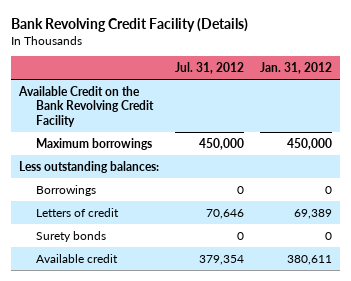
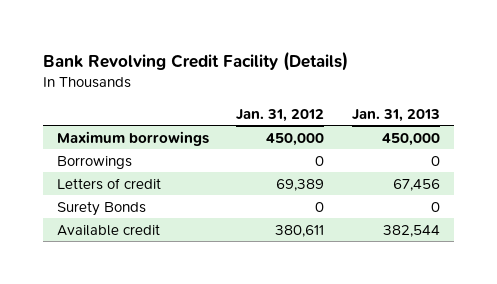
- | Jul. 31, 2012 | Jan. 31, 2012
+ | Jan. 31, 2012 | Jan. 31, 2013
- Available Credit on the Bank Revolving Credit Facility
- Less outstanding balances:
- Surety bonds | 0 | 0
+ Surety Bonds | 0 | 0

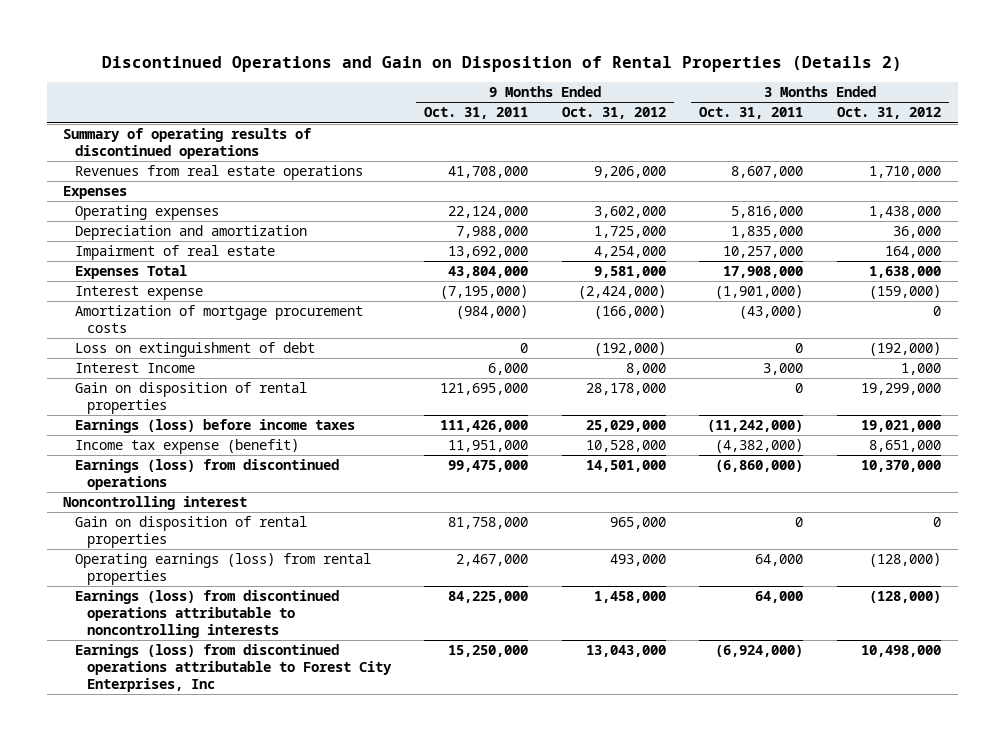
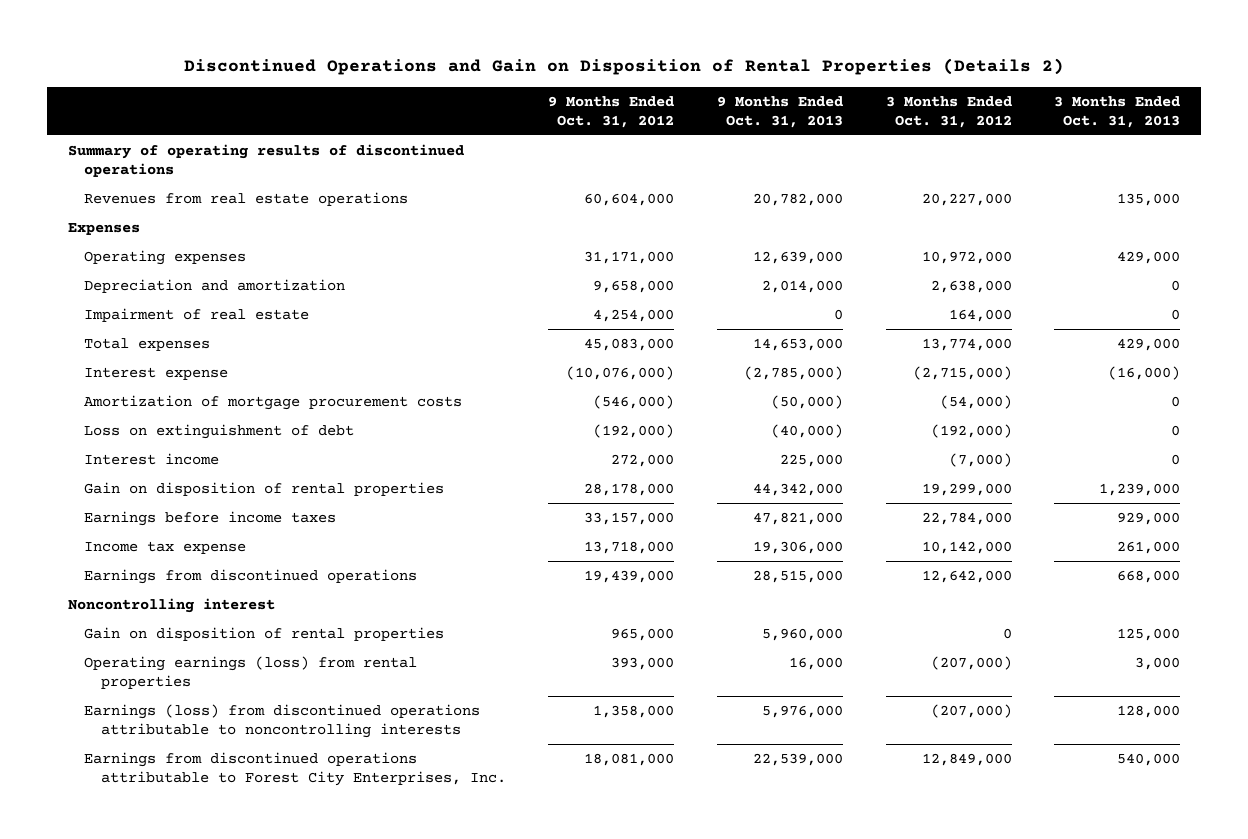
- | 9 Months Ended Oct. 31, 2011 | 9 Months Ended Oct. 31, 2012 | 3 Months Ended Oct. 31, 2011 | 3 Months Ended Oct. 31, 2012
+ | 9 Months Ended Oct. 31, 2012 | 9 Months Ended Oct. 31, 2013 | 3 Months Ended Oct. 31, 2012 | 3 Months Ended Oct. 31, 2013
- Revenues from real estate operations | 41,708,000 | 9,206,000 | 8,607,000 | 1,710,000
+ Revenues from real estate operations | 60,604,000 | 20,782,000 | 20,227,000 | 135,000
- Operating expenses | 22,124,000 | 3,602,000 | 5,816,000 | 1,438,000
- Depreciation and amortization | 7,988,000 | 1,725,000 | 1,835,000 | 36,000
+ Operating expenses | 31,171,000 | 12,639,000 | 10,972,000 | 429,000
+ Depreciation and amortization | 9,658,000 | 2,014,000 | 2,638,000 | 0
- Expenses Total | 43,804,000 | 9,581,000 | 17,908,000 | 1,638,000
- Interest expense | (7,195,000) | (2,424,000) | (1,901,000) | (159,000)
- Amortization of mortgage procurement costs | (984,000) | (166,000) | (43,000) | 0
+ Total expenses | 45,083,000 | 14,653,000 | 13,774,000 | 429,000
+ Interest expense | (10,076,000) | (2,785,000) | (2,715,000) | (16,000)
+ Amortization of mortgage procurement costs | (546,000) | (50,000) | (54,000) | 0
- Interest Income | 6,000 | 8,000 | 3,000 | 1,000
+ Interest income | 272,000 | 225,000 | (7,000) | 0
- Earnings (loss) before income taxes | 111,426,000 | 25,029,000 | (11,242,000) | 19,021,000
- Income tax expense (benefit) | 11,951,000 | 10,528,000 | (4,382,000) | 8,651,000
- Earnings (loss) from discontinued operations | 99,475,000 | 14,501,000 | (6,860,000) | 10,370,000
+ Earnings before income taxes | 33,157,000 | 47,821,000 | 22,784,000 | 929,000
+ Income tax expense | 13,718,000 | 19,306,000 | 10,142,000 | 261,000
+ Earnings from discontinued operations | 19,439,000 | 28,515,000 | 12,642,000 | 668,000
- Operating earnings (loss) from rental properties | 2,467,000 | 493,000 | 64,000 | (128,000)
- Earnings (loss) from discontinued operations attributable to noncontrolling interests | 84,225,000 | 1,458,000 | 64,000 | (128,000)
- Earnings (loss) from discontinued operations attributable to Forest City Enterprises, Inc | 15,250,000 | 13,043,000 | (6,924,000) | 10,498,000
+ Operating earnings (loss) from rental properties | 393,000 | 16,000 | (207,000) | 3,000
+ Earnings (loss) from discontinued operations attributable to noncontrolling interests | 1,358,000 | 5,976,000 | (207,000) | 128,000
+ Earnings from discontinued operations attributable to Forest City Enterprises, Inc. | 18,081,000 | 22,539,000 | 12,849,000 | 540,000

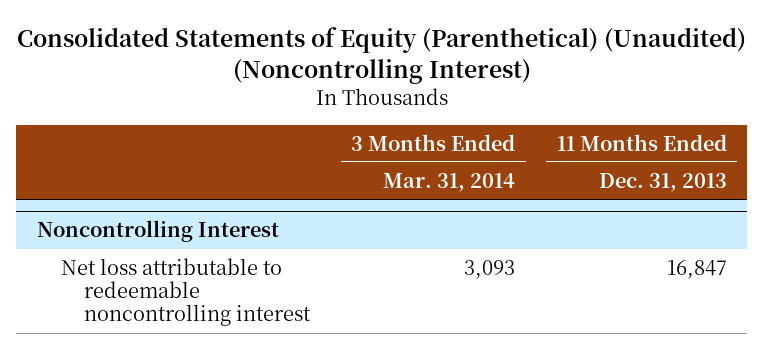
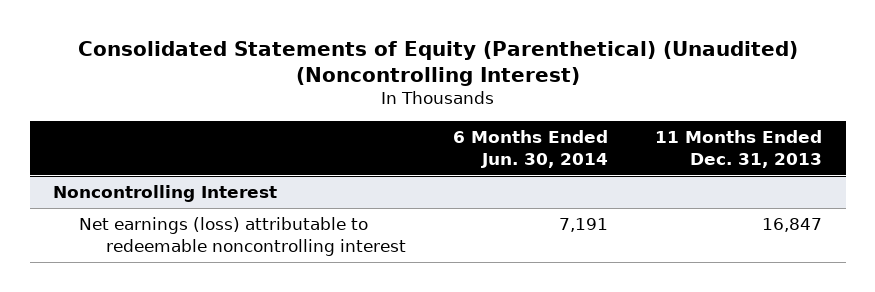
- | 3 Months Ended Mar. 31, 2014 | 11 Months Ended Dec. 31, 2013
+ | 6 Months Ended Jun. 30, 2014 | 11 Months Ended Dec. 31, 2013
@ Noncontrolling Interest
- Net loss attributable to redeemable noncontrolling interest | 3,093 | 16,847
+ Net earnings (loss) attributable to redeemable noncontrolling interest | 7,191 | 16,847

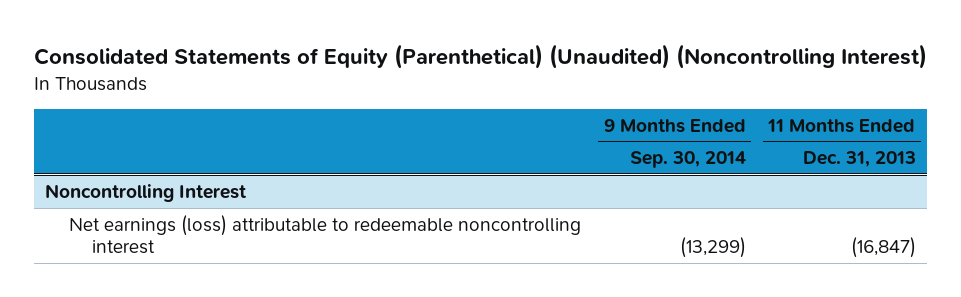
- | 6 Months Ended Jun. 30, 2014 | 11 Months Ended Dec. 31, 2013
+ | 9 Months Ended Sep. 30, 2014 | 11 Months Ended Dec. 31, 2013
@ Noncontrolling Interest
- Net earnings (loss) attributable to redeemable noncontrolling interest | 7,191 | 16,847
+ Net earnings (loss) attributable to redeemable noncontrolling interest | (13,299) | (16,847)

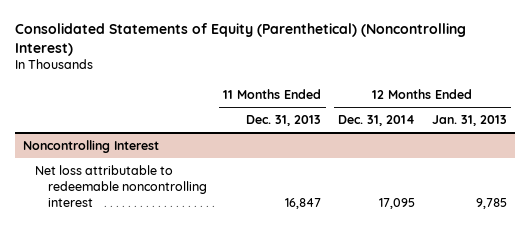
- Consolidated Statements of Equity (Parenthetical) (Unaudited) (Noncontrolling Interest)
+ Consolidated Statements of Equity (Parenthetical) (Noncontrolling Interest)
- | 9 Months Ended Sep. 30, 2014 | 11 Months Ended Dec. 31, 2013
+ | 11 Months Ended Dec. 31, 2013 | 12 Months Ended Dec. 31, 2014 | 12 Months Ended Jan. 31, 2013
@ Noncontrolling Interest
- Net earnings (loss) attributable to redeemable noncontrolling interest | (13,299) | (16,847)
+ Net loss attributable to redeemable noncontrolling interest | 16,847 | 17,095 | 9,785

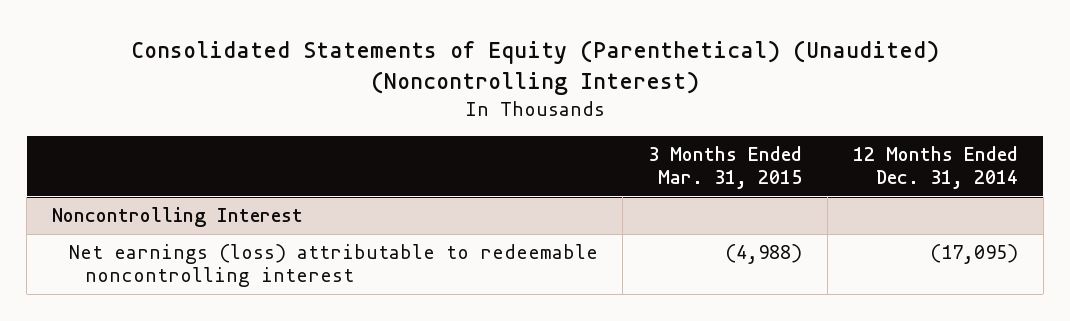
- Consolidated Statements of Equity (Parenthetical) (Noncontrolling Interest)
+ Consolidated Statements of Equity (Parenthetical) (Unaudited) (Noncontrolling Interest)
- | 11 Months Ended Dec. 31, 2013 | 12 Months Ended Dec. 31, 2014 | 12 Months Ended Jan. 31, 2013
+ | 3 Months Ended Mar. 31, 2015 | 12 Months Ended Dec. 31, 2014
@ Noncontrolling Interest
- Net loss attributable to redeemable noncontrolling interest | 16,847 | 17,095 | 9,785
+ Net earnings (loss) attributable to redeemable noncontrolling interest | (4,988) | (17,095)

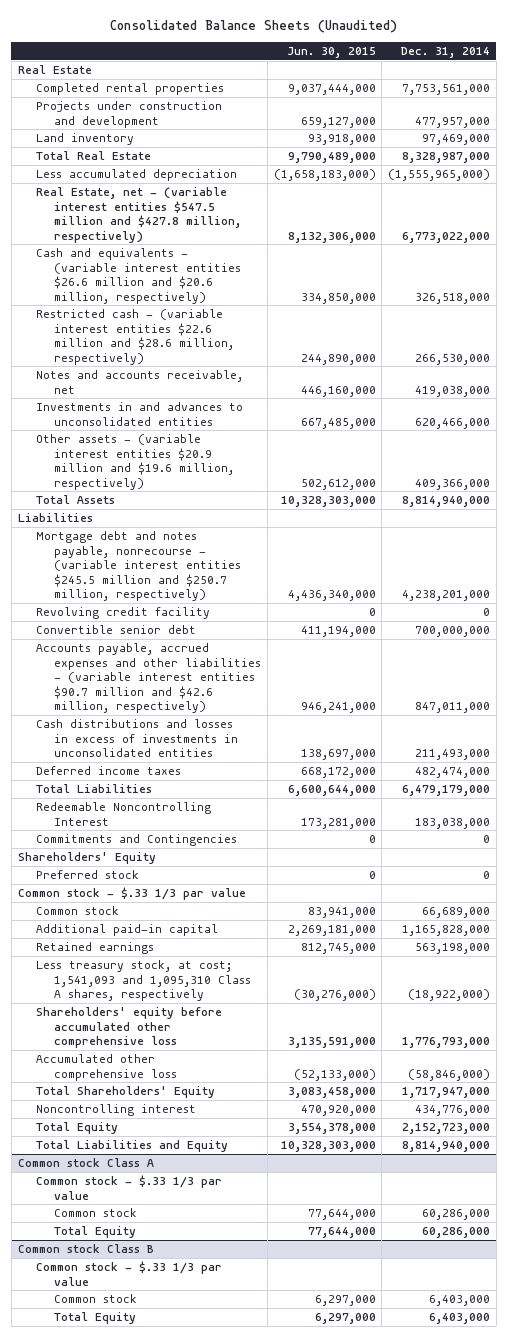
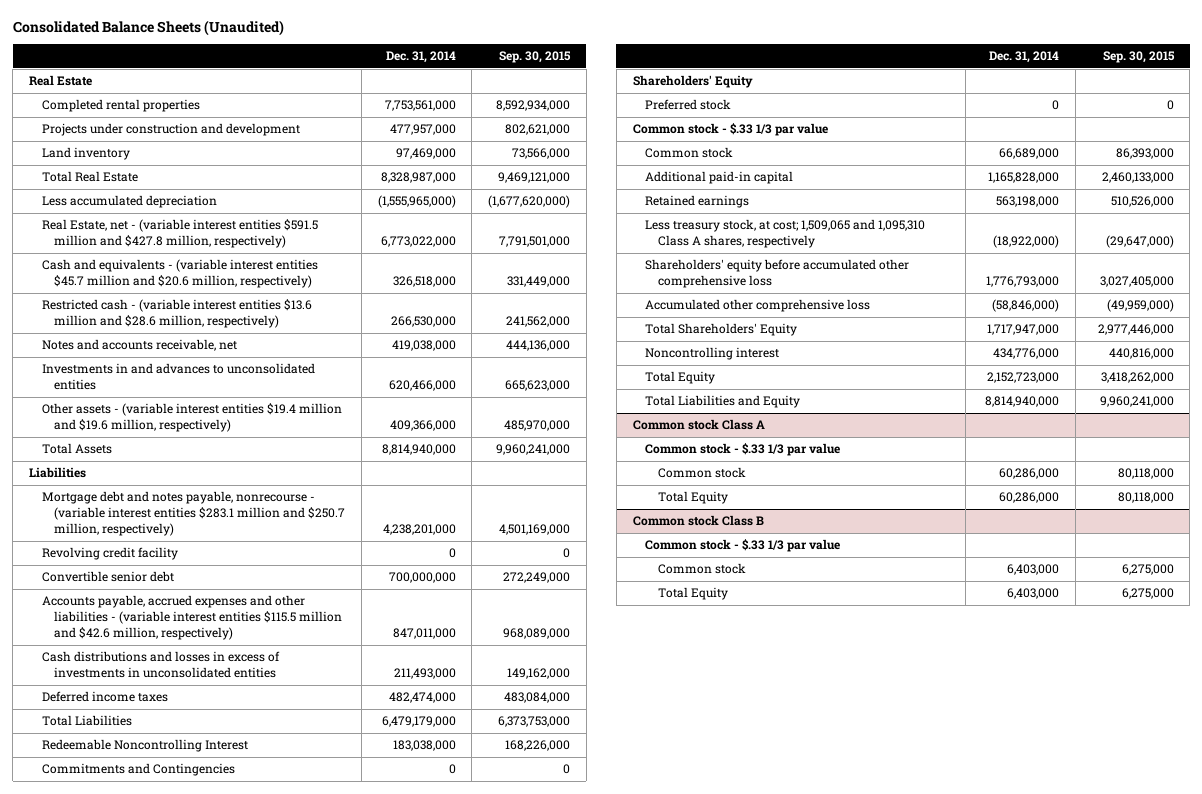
- | Jun. 30, 2015 | Dec. 31, 2014
+ | Dec. 31, 2014 | Sep. 30, 2015
- Real Estate, net - (variable interest entities $547.5 million and $427.8 million, respectively) | 8,132,306,000 | 6,773,022,000
- Cash and equivalents - (variable interest entities $26.6 million and $20.6 million, respectively) | 334,850,000 | 326,518,000
- Restricted cash - (variable interest entities $22.6 million and $28.6 million, respectively) | 244,890,000 | 266,530,000
+ Real Estate, net - (variable interest entities $591.5 million and $427.8 million, respectively) | 6,773,022,000 | 7,791,501,000
+ Cash and equivalents - (variable interest entities $45.7 million and $20.6 million, respectively) | 326,518,000 | 331,449,000
+ Restricted cash - (variable interest entities $13.6 million and $28.6 million, respectively) | 266,530,000 | 241,562,000
- Other assets - (variable interest entities $20.9 million and $19.6 million, respectively) | 502,612,000 | 409,366,000
+ Other assets - (variable interest entities $19.4 million and $19.6 million, respectively) | 409,366,000 | 485,970,000
- Mortgage debt and notes payable, nonrecourse - (variable interest entities $245.5 million and $250.7 million, respectively) | 4,436,340,000 | 4,238,201,000
+ Mortgage debt and notes payable, nonrecourse - (variable interest entities $283.1 million and $250.7 million, respectively) | 4,238,201,000 | 4,501,169,000
- Accounts payable, accrued expenses and other liabilities - (variable interest entities $90.7 million and $42.6 million, respectively) | 946,241,000 | 847,011,000
+ Accounts payable, accrued expenses and other liabilities - (variable interest entities $115.5 million and $42.6 million, respectively) | 847,011,000 | 968,089,000
- Less treasury stock, at cost; 1,541,093 and 1,095,310 Class A shares, respectively | (30,276,000) | (18,922,000)
+ Less treasury stock, at cost; 1,509,065 and 1,095,310 Class A shares, respectively | (18,922,000) | (29,647,000)

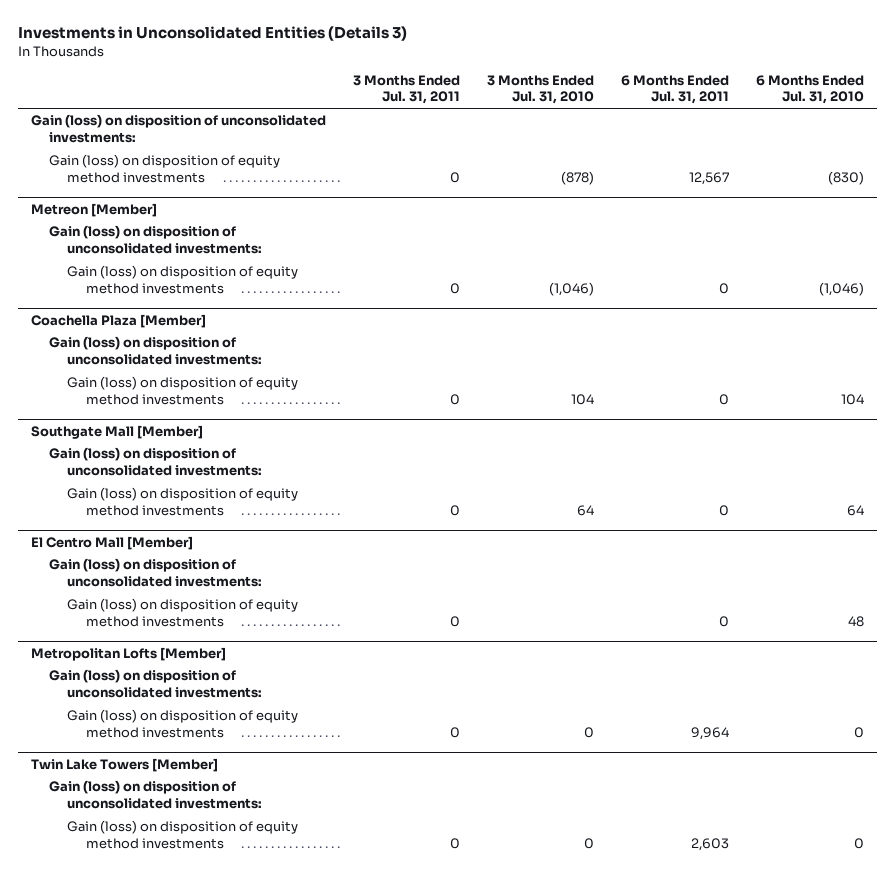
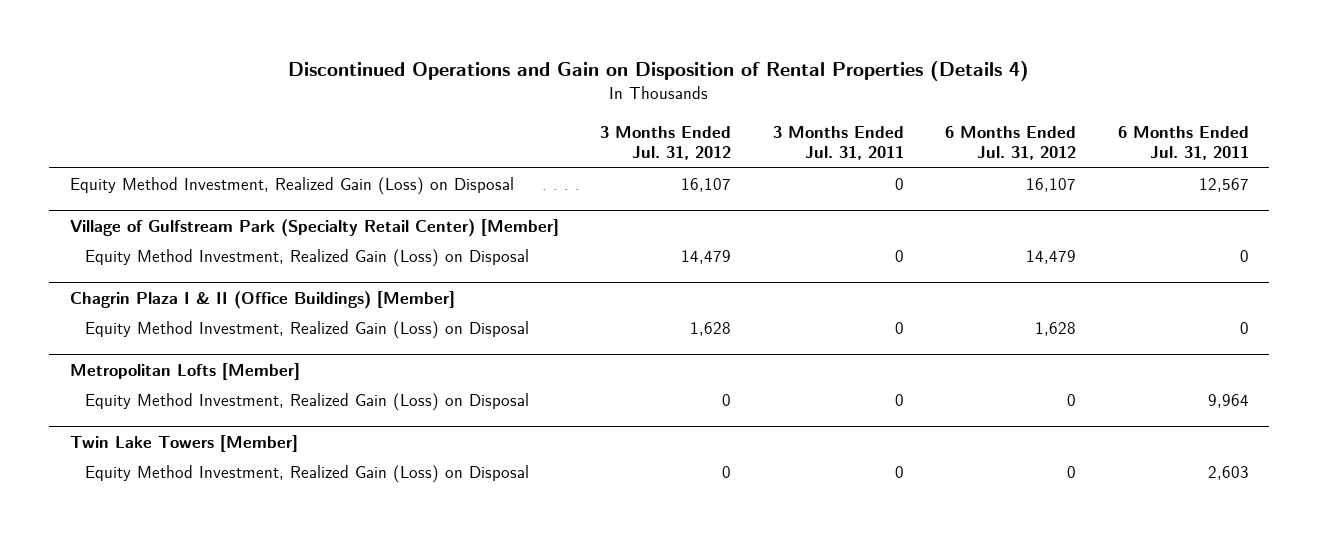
- Investments in Unconsolidated Entities (Details 3)
+ Discontinued Operations and Gain on Disposition of Rental Properties (Details 4)
- | 3 Months Ended Jul. 31, 2011 | 3 Months Ended Jul. 31, 2010 | 6 Months Ended Jul. 31, 2011 | 6 Months Ended Jul. 31, 2010
+ | 3 Months Ended Jul. 31, 2012 | 3 Months Ended Jul. 31, 2011 | 6 Months Ended Jul. 31, 2012 | 6 Months Ended Jul. 31, 2011
- Gain (loss) on disposition of unconsolidated investments:
- Gain (loss) on disposition of equity method investments | 0 | (878) | 12,567 | (830)
- Metreon [Member]
- Gain (loss) on disposition of unconsolidated investments:
- Gain (loss) on disposition of equity method investments | 0 | (1,046) | 0 | (1,046)
- Coachella Plaza [Member]
- Gain (loss) on disposition of unconsolidated investments:
- Gain (loss) on disposition of equity method investments | 0 | 104 | 0 | 104
- Southgate Mall [Member]
- Gain (loss) on disposition of unconsolidated investments:
- Gain (loss) on disposition of equity method investments | 0 | 64 | 0 | 64
- El Centro Mall [Member]
- Gain (loss) on disposition of unconsolidated investments:
- Gain (loss) on disposition of equity method investments | 0 | | 0 | 48
+ Equity Method Investment, Realized Gain (Loss) on Disposal | 16,107 | 0 | 16,107 | 12,567
+ Village of Gulfstream Park (Specialty Retail Center) [Member]
+ Equity Method Investment, Realized Gain (Loss) on Disposal | 14,479 | 0 | 14,479 | 0
+ Chagrin Plaza I & II (Office Buildings) [Member]
+ Equity Method Investment, Realized Gain (Loss) on Disposal | 1,628 | 0 | 1,628 | 0
@ Metropolitan Lofts [Member]
- Gain (loss) on disposition of unconsolidated investments:
- Gain (loss) on disposition of equity method investments | 0 | 0 | 9,964 | 0
+ Equity Method Investment, Realized Gain (Loss) on Disposal | 0 | 0 | 0 | 9,964
@ Twin Lake Towers [Member]
- Gain (loss) on disposition of unconsolidated investments:
- Gain (loss) on disposition of equity method investments | 0 | 0 | 2,603 | 0
+ Equity Method Investment, Realized Gain (Loss) on Disposal | 0 | 0 | 0 | 2,603

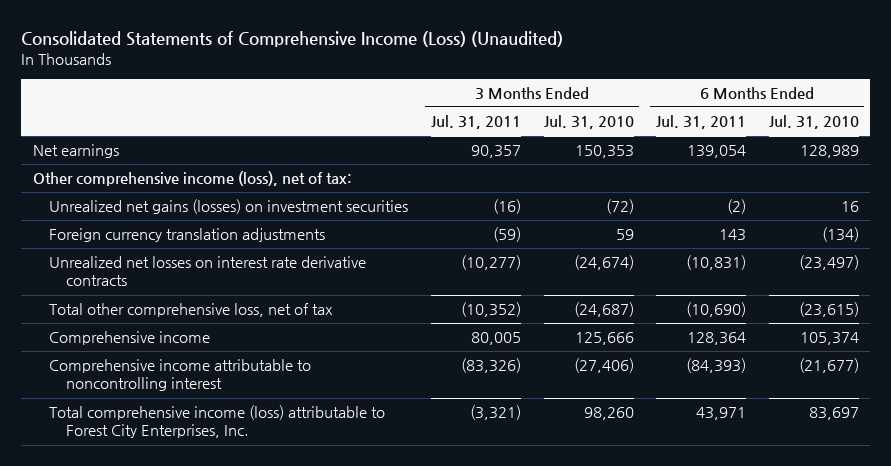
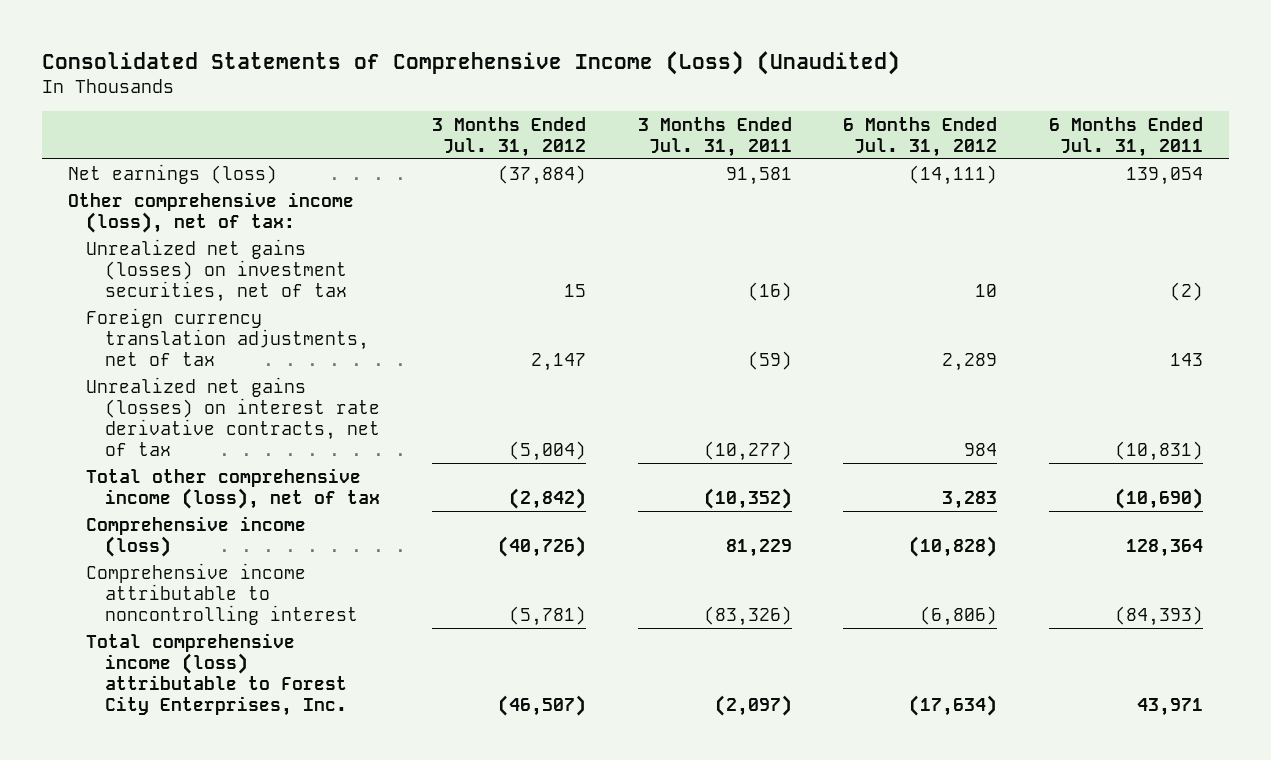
- | 3 Months Ended Jul. 31, 2011 | 3 Months Ended Jul. 31, 2010 | 6 Months Ended Jul. 31, 2011 | 6 Months Ended Jul. 31, 2010
+ | 3 Months Ended Jul. 31, 2012 | 3 Months Ended Jul. 31, 2011 | 6 Months Ended Jul. 31, 2012 | 6 Months Ended Jul. 31, 2011
- Net earnings | 90,357 | 150,353 | 139,054 | 128,989
+ Net earnings (loss) | (37,884) | 91,581 | (14,111) | 139,054
- Unrealized net gains (losses) on investment securities | (16) | (72) | (2) | 16
- Foreign currency translation adjustments | (59) | 59 | 143 | (134)
- Unrealized net losses on interest rate derivative contracts | (10,277) | (24,674) | (10,831) | (23,497)
- Total other comprehensive loss, net of tax | (10,352) | (24,687) | (10,690) | (23,615)
- Comprehensive income | 80,005 | 125,666 | 128,364 | 105,374
+ Unrealized net gains (losses) on investment securities, net of tax | 15 | (16) | 10 | (2)
+ Foreign currency translation adjustments, net of tax | 2,147 | (59) | 2,289 | 143
+ Unrealized net gains (losses) on interest rate derivative contracts, net of tax | (5,004) | (10,277) | 984 | (10,831)
+ Total other comprehensive income (loss), net of tax | (2,842) | (10,352) | 3,283 | (10,690)
+ Comprehensive income (loss) | (40,726) | 81,229 | (10,828) | 128,364
- Total comprehensive income (loss) attributable to Forest City Enterprises, Inc. | (3,321) | 98,260 | 43,971 | 83,697
+ Total comprehensive income (loss) attributable to Forest City Enterprises, Inc. | (46,507) | (2,097) | (17,634) | 43,971

